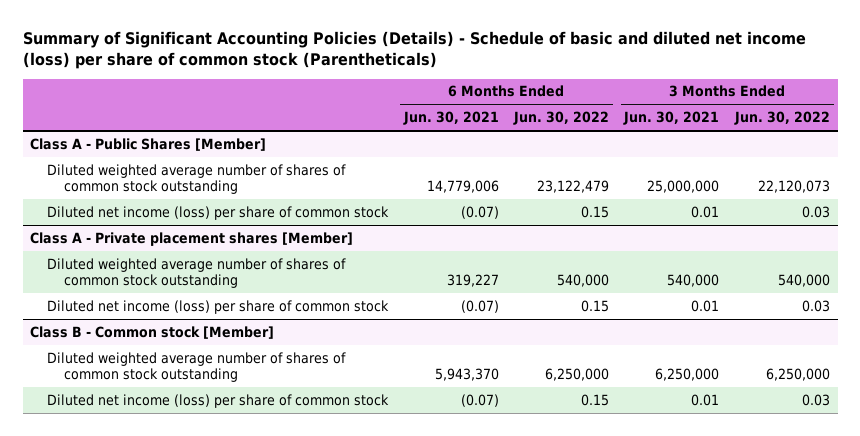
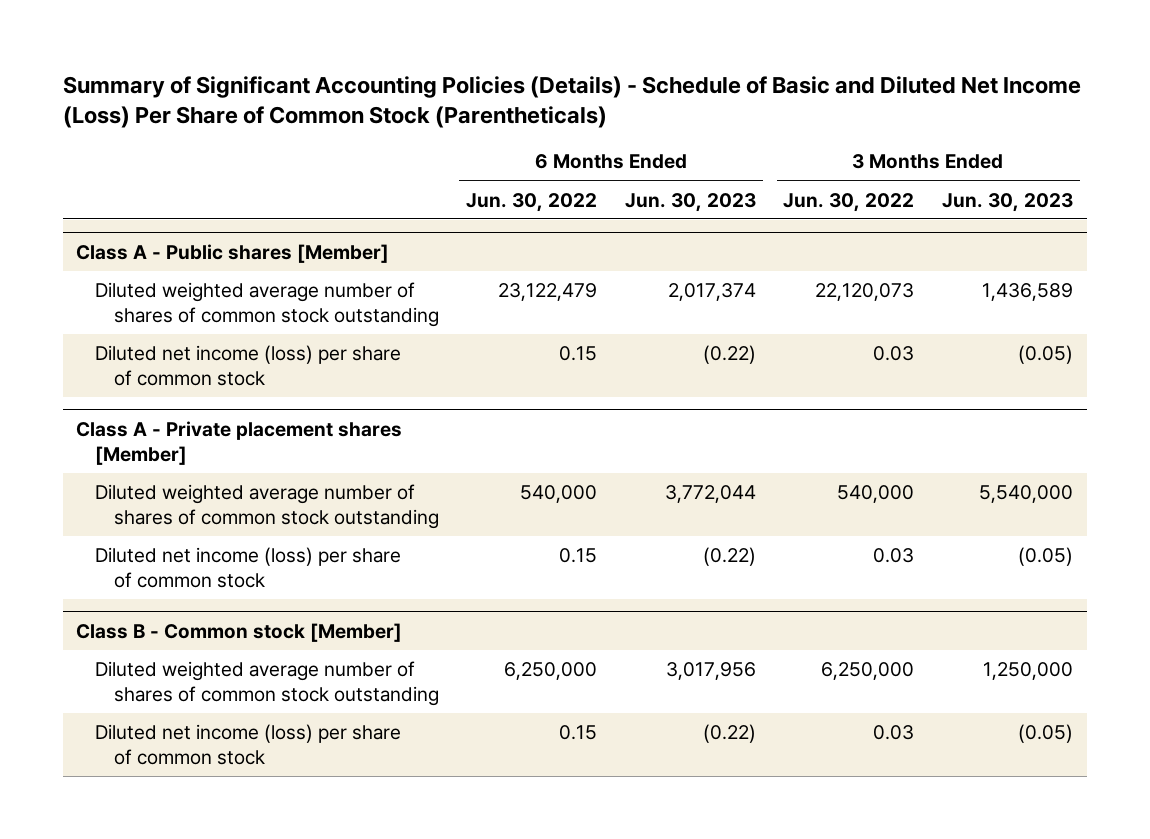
- Summary of Significant Accounting Policies (Details) - Schedule of basic and diluted net income (loss) per share of common stock (Parentheticals)
+ Summary of Significant Accounting Policies (Details) - Schedule of Basic and Diluted Net Income (Loss) Per Share of Common Stock (Parentheticals)
- | 6 Months Ended Jun. 30, 2021 | 6 Months Ended Jun. 30, 2022 | 3 Months Ended Jun. 30, 2021 | 3 Months Ended Jun. 30, 2022
+ | 6 Months Ended Jun. 30, 2022 | 6 Months Ended Jun. 30, 2023 | 3 Months Ended Jun. 30, 2022 | 3 Months Ended Jun. 30, 2023
- Class A - Public Shares [Member]
+ Class A - Public shares [Member]

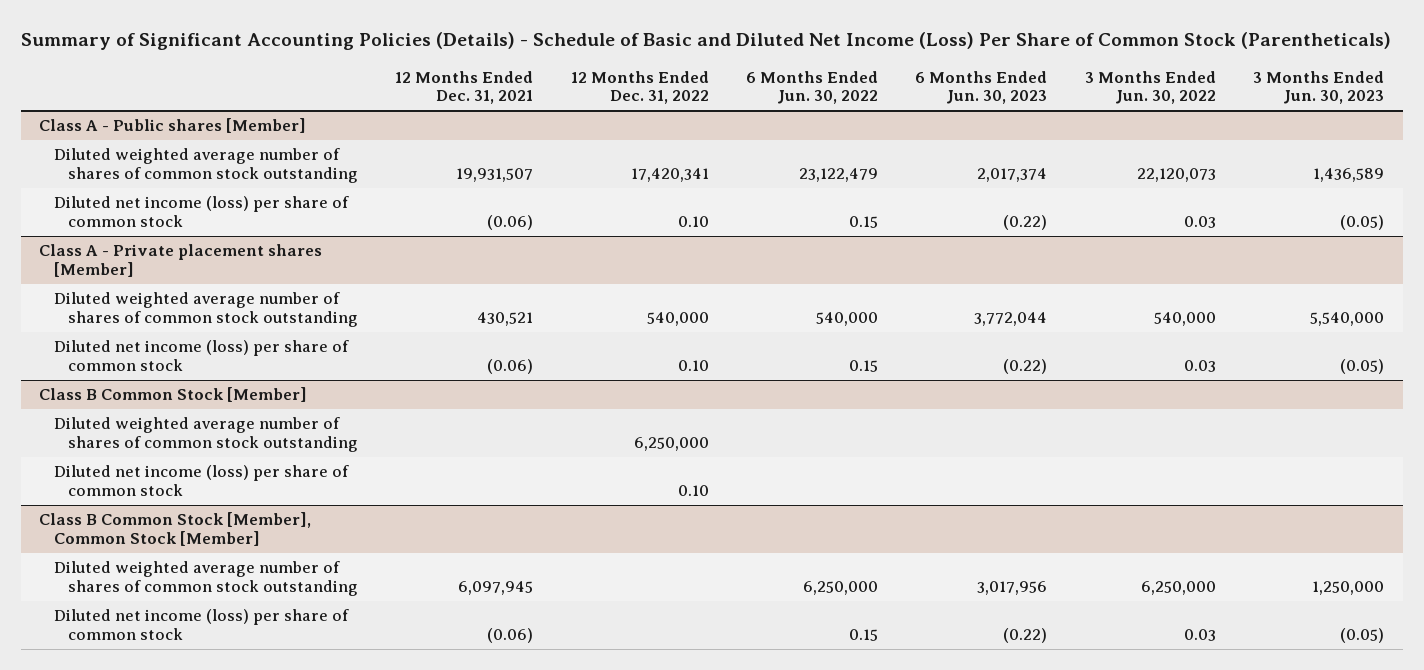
- | 6 Months Ended Jun. 30, 2022 | 6 Months Ended Jun. 30, 2023 | 3 Months Ended Jun. 30, 2022 | 3 Months Ended Jun. 30, 2023
+ | 12 Months Ended Dec. 31, 2021 | 12 Months Ended Dec. 31, 2022 | 6 Months Ended Jun. 30, 2022 | 6 Months Ended Jun. 30, 2023 | 3 Months Ended Jun. 30, 2022 | 3 Months Ended Jun. 30, 2023
- Class B - Common stock [Member]
+ Class B Common Stock [Member]
+ Diluted weighted average number of shares of common stock outstanding | | 6,250,000 | | | |
+ Diluted net income (loss) per share of common stock | | 0.10 | | | |
+ Class B Common Stock [Member], Common Stock [Member]

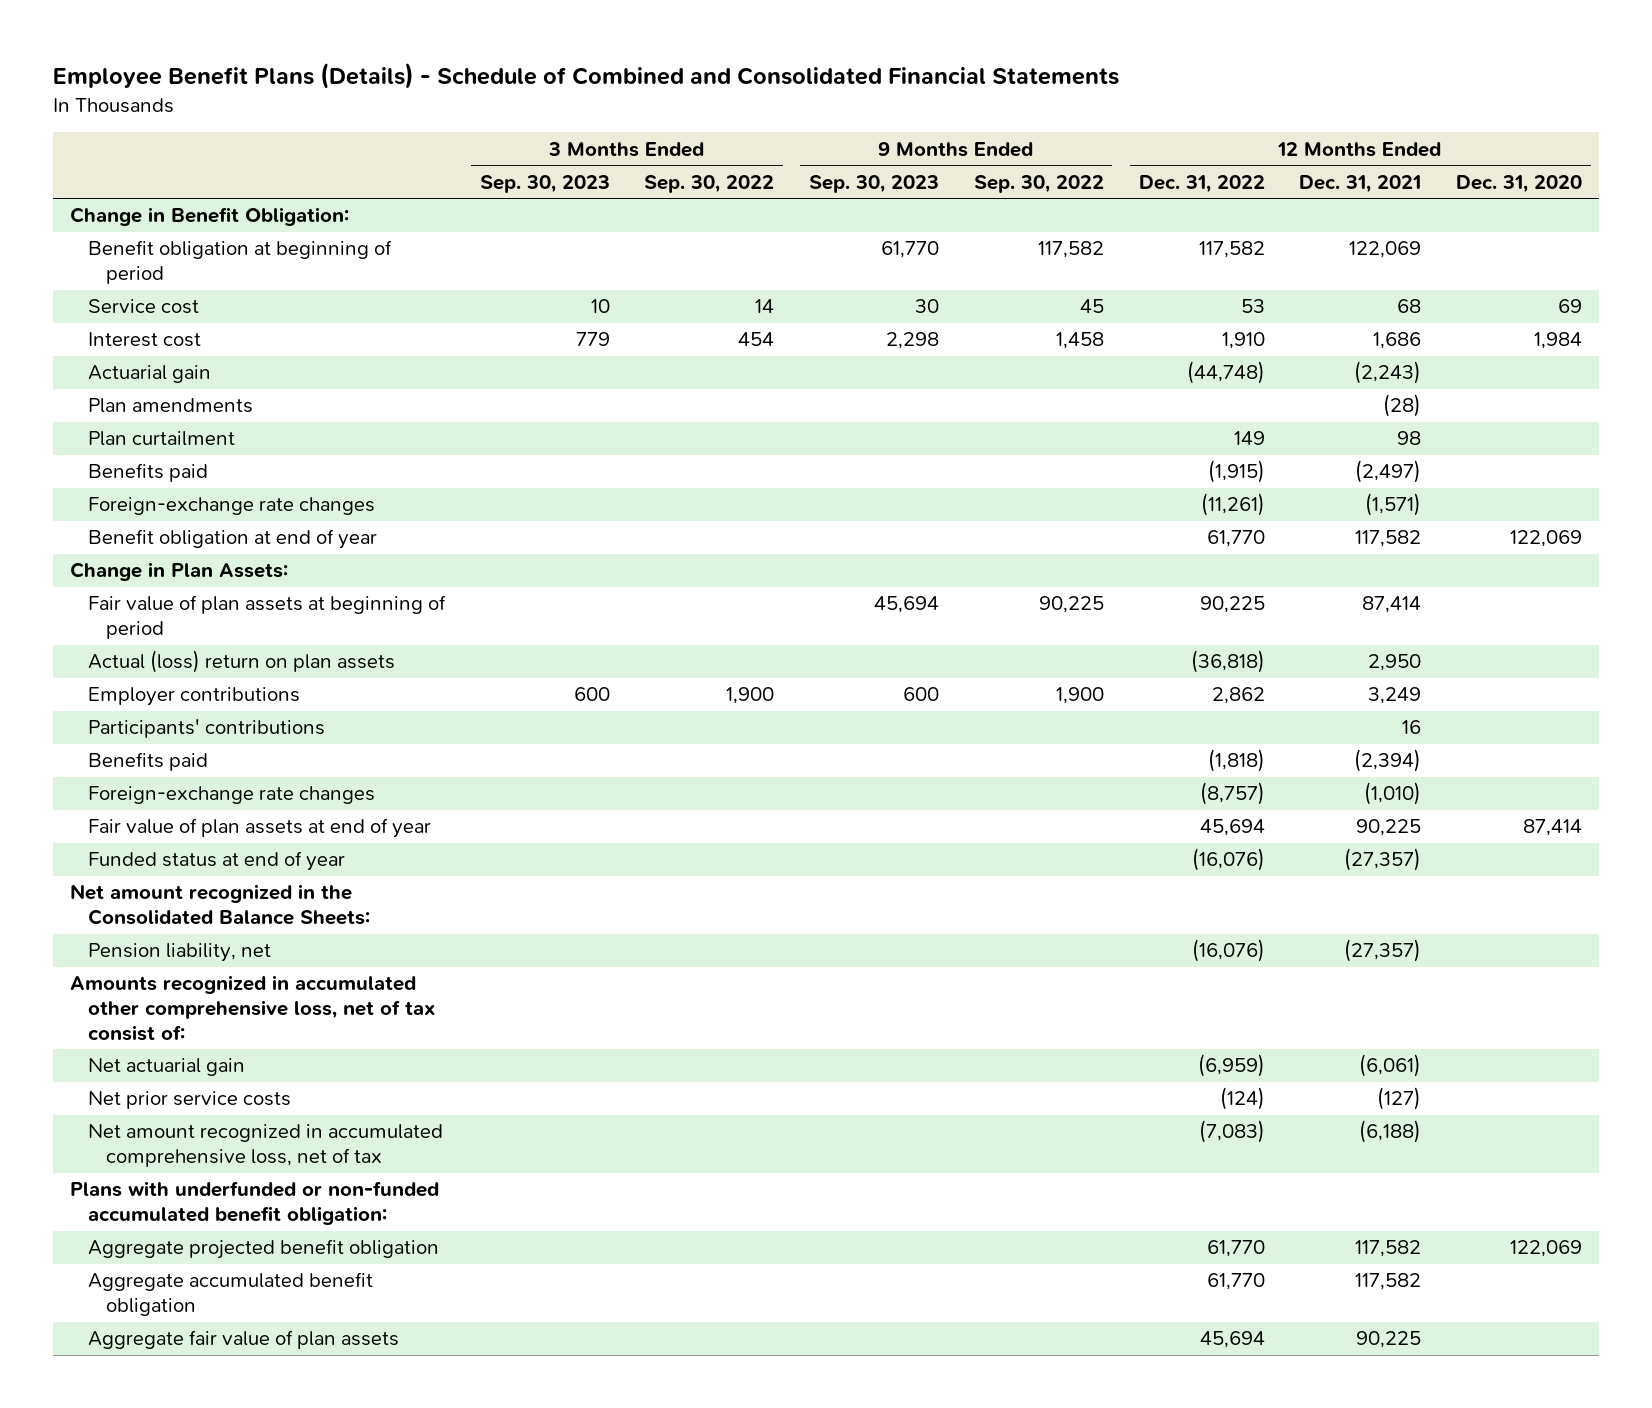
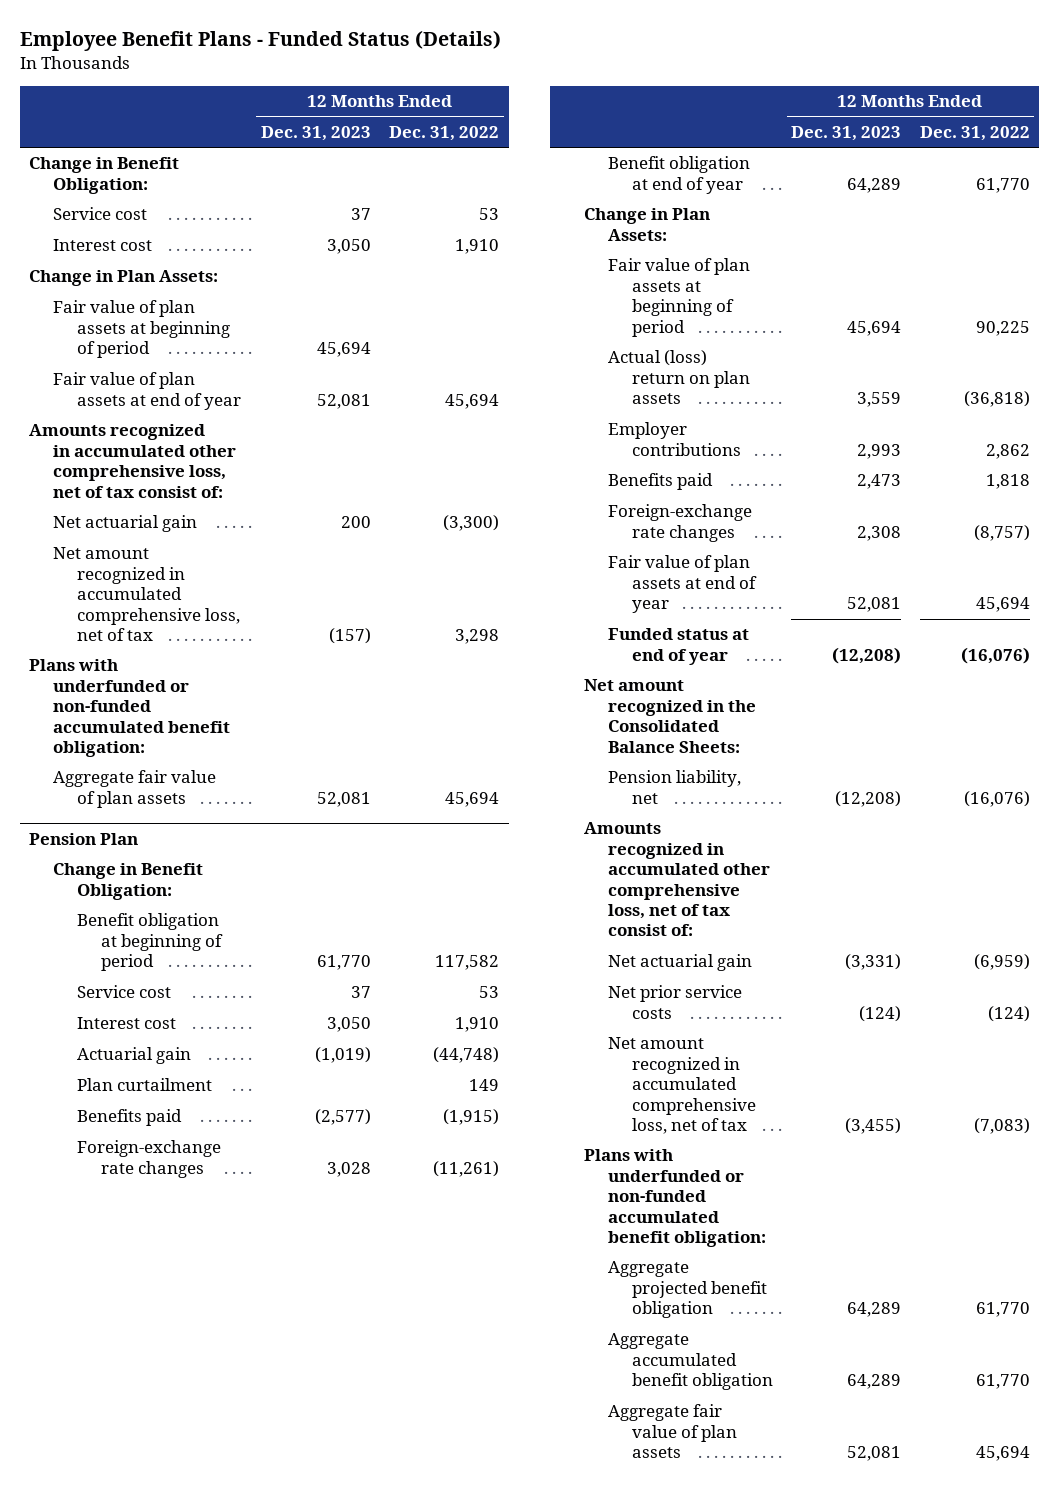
- Employee Benefit Plans (Details) - Schedule of Combined and Consolidated Financial Statements
+ Employee Benefit Plans - Funded Status (Details)
- | 3 Months Ended Sep. 30, 2023 | 3 Months Ended Sep. 30, 2022 | 9 Months Ended Sep. 30, 2023 | 9 Months Ended Sep. 30, 2022 | 12 Months Ended Dec. 31, 2022 | 12 Months Ended Dec. 31, 2021 | 12 Months Ended Dec. 31, 2020
+ | 12 Months Ended Dec. 31, 2023 | 12 Months Ended Dec. 31, 2022
+ Service cost | 37 | 53
+ Interest cost | 3,050 | 1,910
+ Change in Plan Assets:
+ Fair value of plan assets at beginning of period | 45,694 |
+ Fair value of plan assets at end of year | 52,081 | 45,694
+ Amounts recognized in accumulated other comprehensive loss, net of tax consist of:
+ Net actuarial gain | 200 | (3,300)
+ Net amount recognized in accumulated comprehensive loss, net of tax | (157) | 3,298
+ Plans with underfunded or non-funded accumulated benefit obligation:
+ Aggregate fair value of plan assets | 52,081 | 45,694
+ Pension Plan
+ Change in Benefit Obligation:
- Plan amendments | | | | | | (28) |
- Participants' contributions | | | | | | 16 |
- Benefits paid | | | | | (1,818) | (2,394) |
+ Benefits paid | 2,473 | 1,818

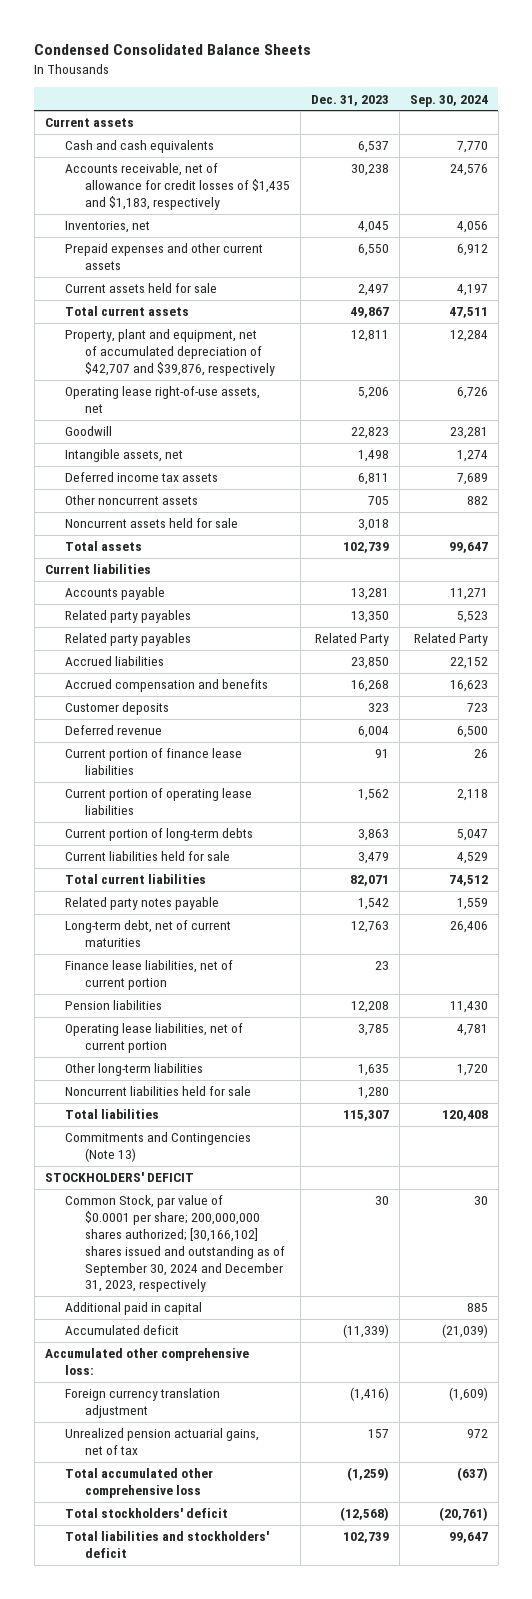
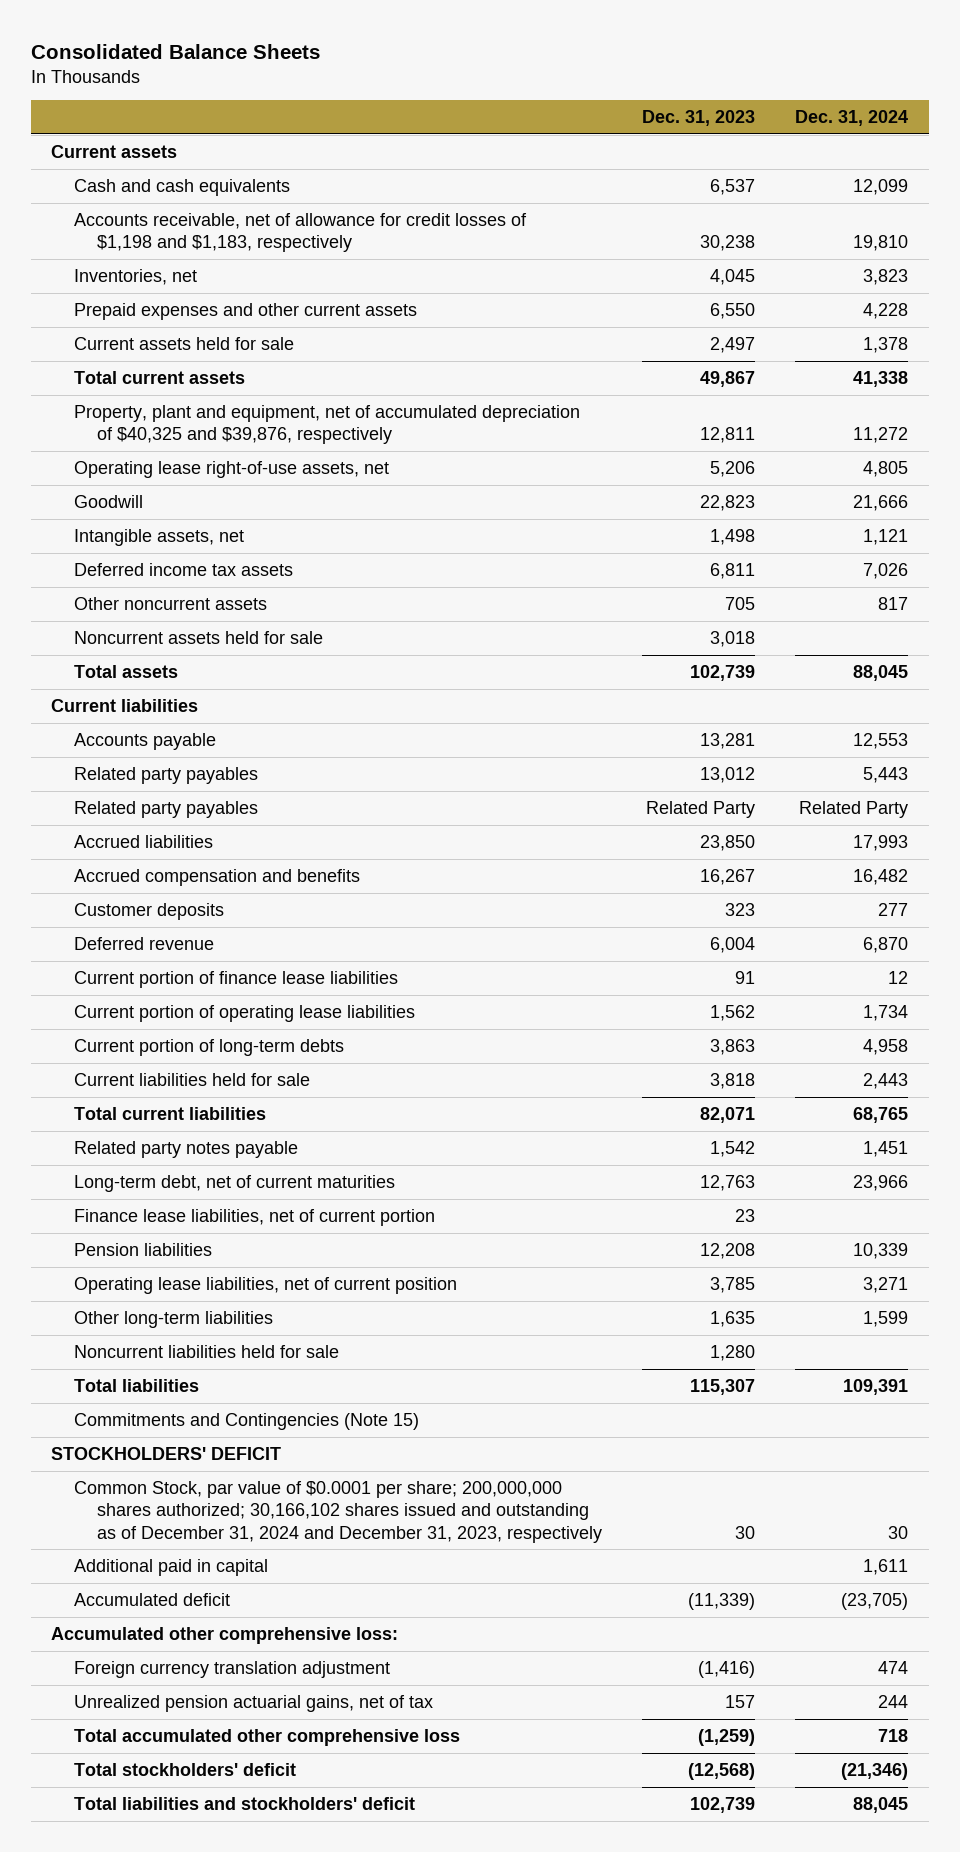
- Condensed Consolidated Balance Sheets
+ Consolidated Balance Sheets
- | Dec. 31, 2023 | Sep. 30, 2024
+ | Dec. 31, 2023 | Dec. 31, 2024
- Accounts receivable, net of allowance for credit losses of $1,435 and $1,183, respectively | 30,238 | 24,576
+ Accounts receivable, net of allowance for credit losses of $1,198 and $1,183, respectively | 30,238 | 19,810
- Property, plant and equipment, net of accumulated depreciation of $42,707 and $39,876, respectively | 12,811 | 12,284
+ Property, plant and equipment, net of accumulated depreciation of $40,325 and $39,876, respectively | 12,811 | 11,272
- Related party payables | 13,350 | 5,523
+ Related party payables | 13,012 | 5,443
- Accrued compensation and benefits | 16,268 | 16,623
+ Accrued compensation and benefits | 16,267 | 16,482
- Current liabilities held for sale | 3,479 | 4,529
+ Current liabilities held for sale | 3,818 | 2,443
- Operating lease liabilities, net of current portion | 3,785 | 4,781
+ Operating lease liabilities, net of current position | 3,785 | 3,271
- Commitments and Contingencies (Note 13)
+ Commitments and Contingencies (Note 15)
- Common Stock, par value of $0.0001 per share; 200,000,000 shares authorized; [30,166,102] shares issued and outstanding as of September 30, 2024 and December 31, 2023, respectively | 30 | 30
+ Common Stock, par value of $0.0001 per share; 200,000,000 shares authorized; 30,166,102 shares issued and outstanding as of December 31, 2024 and December 31, 2023, respectively | 30 | 30

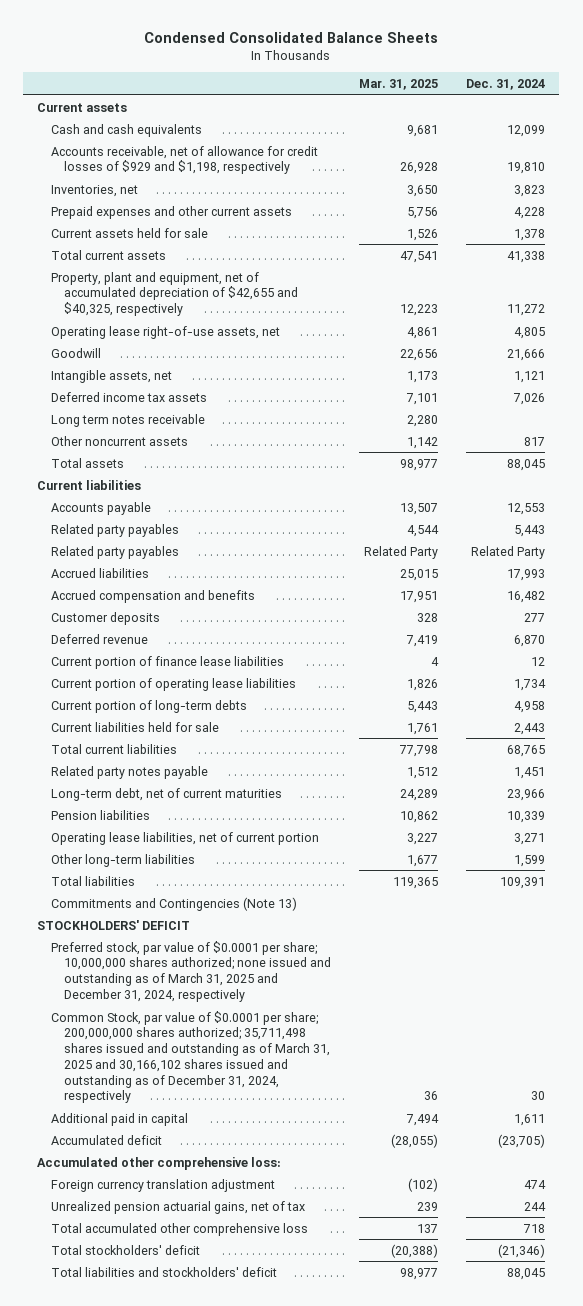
- Consolidated Balance Sheets
+ Condensed Consolidated Balance Sheets
- | Dec. 31, 2023 | Dec. 31, 2024
+ | Mar. 31, 2025 | Dec. 31, 2024
- Accounts receivable, net of allowance for credit losses of $1,198 and $1,183, respectively | 30,238 | 19,810
+ Accounts receivable, net of allowance for credit losses of $929 and $1,198, respectively | 26,928 | 19,810
- Property, plant and equipment, net of accumulated depreciation of $40,325 and $39,876, respectively | 12,811 | 11,272
+ Property, plant and equipment, net of accumulated depreciation of $42,655 and $40,325, respectively | 12,223 | 11,272
+ Long term notes receivable | 2,280 |
- Noncurrent assets held for sale | 3,018 |
- Finance lease liabilities, net of current portion | 23 |
- Operating lease liabilities, net of current position | 3,785 | 3,271
+ Operating lease liabilities, net of current portion | 3,227 | 3,271
- Noncurrent liabilities held for sale | 1,280 |
- Commitments and Contingencies (Note 15)
+ Commitments and Contingencies (Note 13)
- Common Stock, par value of $0.0001 per share; 200,000,000 shares authorized; 30,166,102 shares issued and outstanding as of December 31, 2024 and December 31, 2023, respectively | 30 | 30
+ Preferred stock, par value of $0.0001 per share; 10,000,000 shares authorized; none issued and outstanding as of March 31, 2025 and December 31, 2024, respectively
+ Common Stock, par value of $0.0001 per share; 200,000,000 shares authorized; 35,711,498 shares issued and outstanding as of March 31, 2025 and 30,166,102 shares issued and outstanding as of December 31, 2024, respectively | 36 | 30

